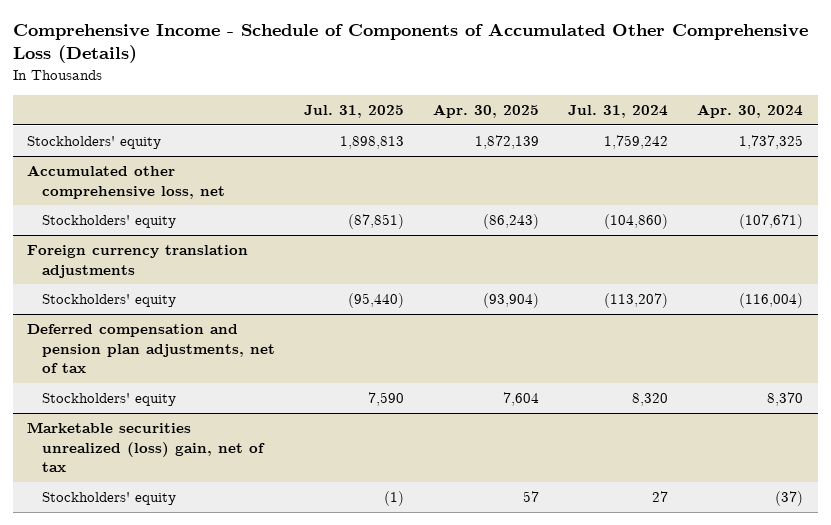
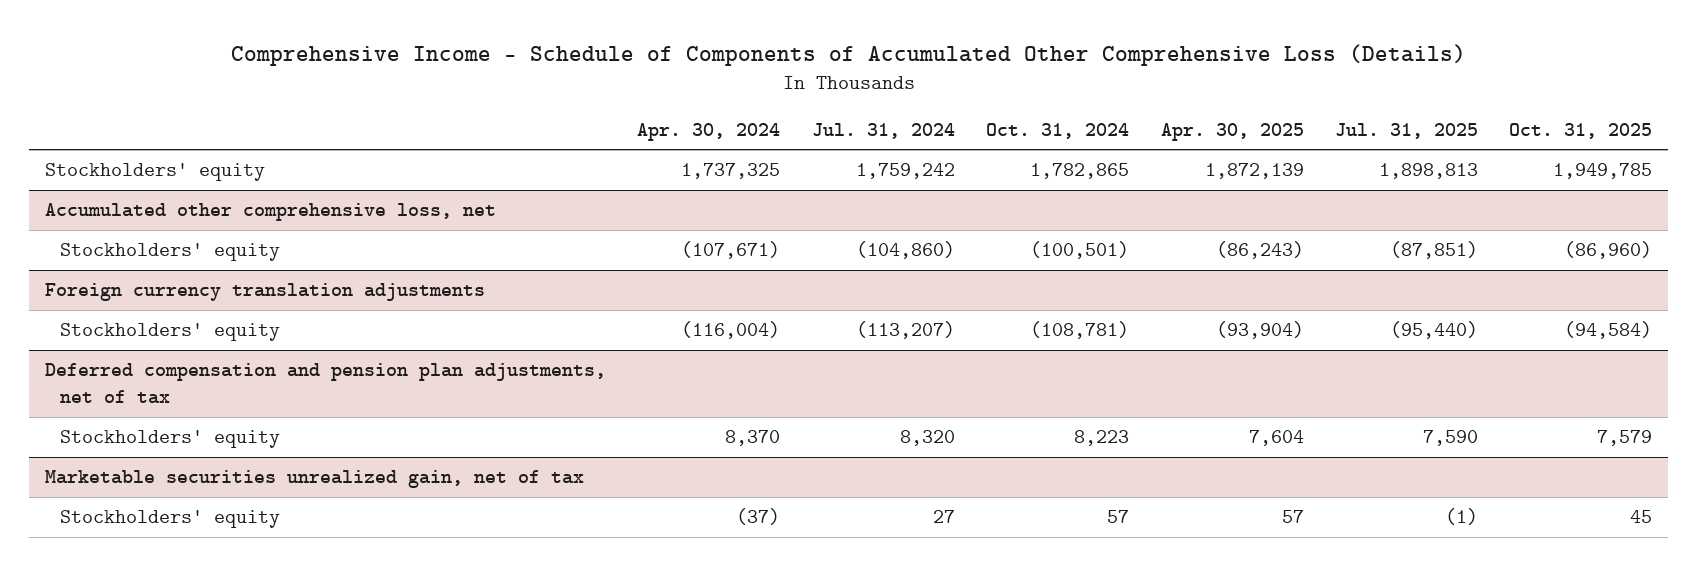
- | Jul. 31, 2025 | Apr. 30, 2025 | Jul. 31, 2024 | Apr. 30, 2024
+ | Apr. 30, 2024 | Jul. 31, 2024 | Oct. 31, 2024 | Apr. 30, 2025 | Jul. 31, 2025 | Oct. 31, 2025
- Marketable securities unrealized (loss) gain, net of tax
+ Marketable securities unrealized gain, net of tax

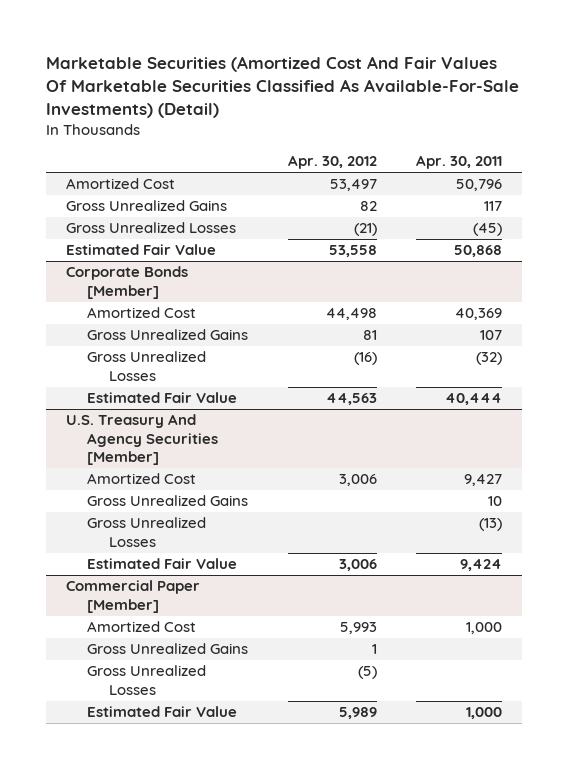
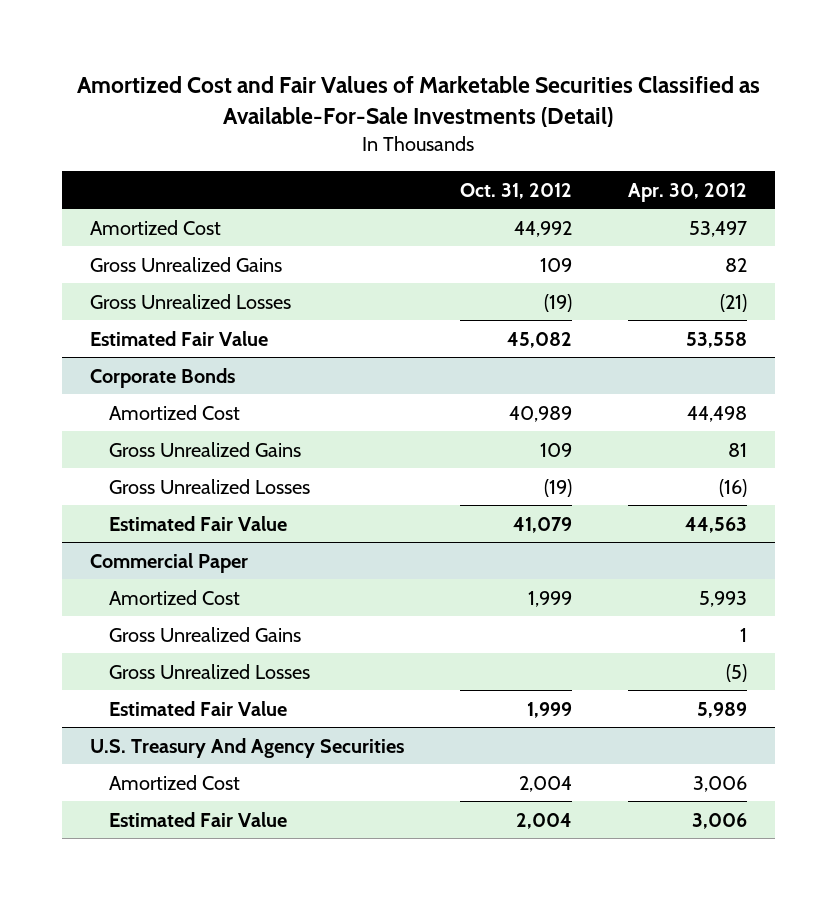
- Marketable Securities (Amortized Cost And Fair Values Of Marketable Securities Classified As Available-For-Sale Investments) (Detail)
+ Amortized Cost and Fair Values of Marketable Securities Classified as Available-For-Sale Investments (Detail)
- | Apr. 30, 2012 | Apr. 30, 2011
+ | Oct. 31, 2012 | Apr. 30, 2012
- Corporate Bonds [Member]
+ Corporate Bonds
- U.S. Treasury And Agency Securities [Member]
- Amortized Cost | 3,006 | 9,427
- Gross Unrealized Gains | | 10
- Gross Unrealized Losses | | (13)
- Estimated Fair Value | 3,006 | 9,424
- Commercial Paper [Member]
+ Commercial Paper
+ U.S. Treasury And Agency Securities
+ Amortized Cost | 2,004 | 3,006
+ Estimated Fair Value | 2,004 | 3,006

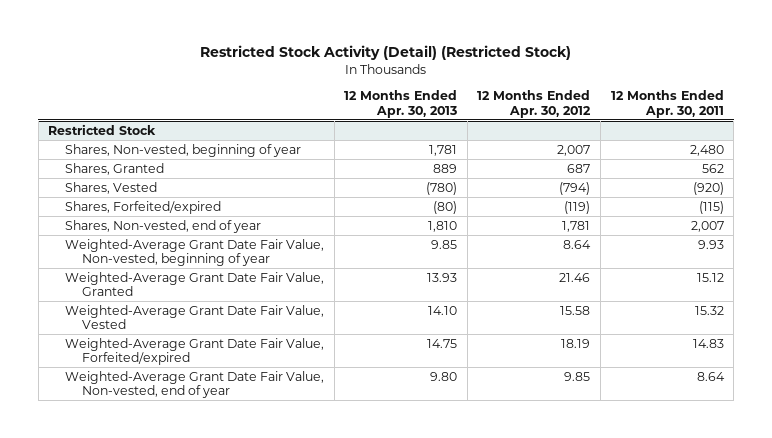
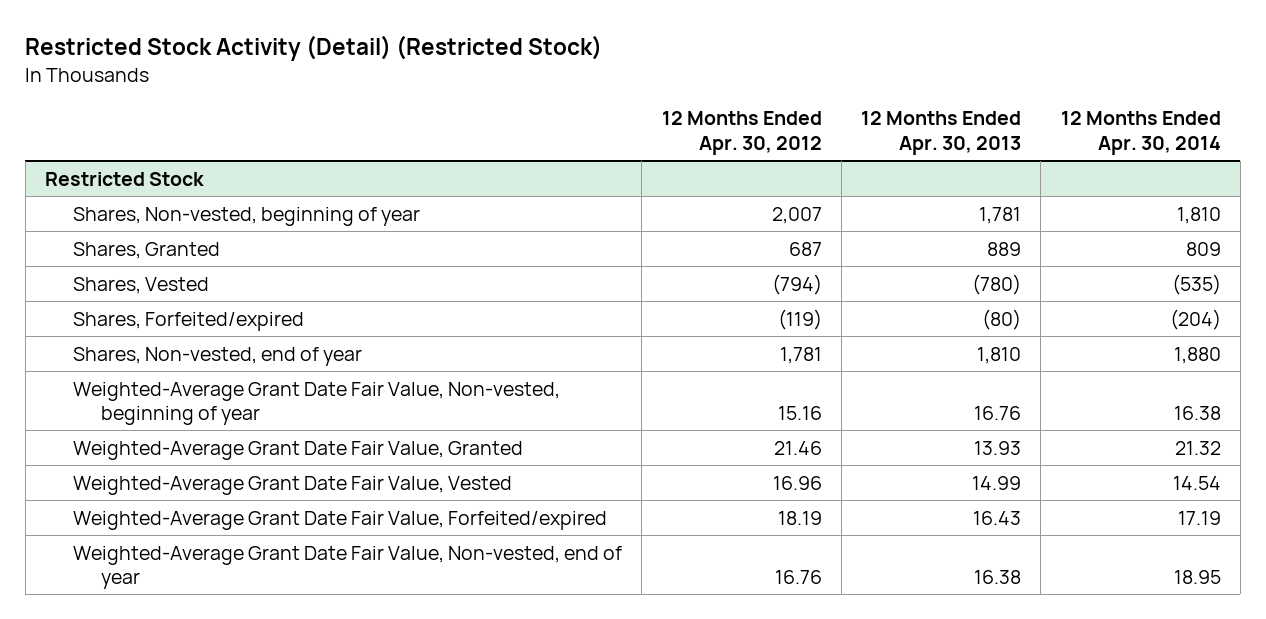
- | 12 Months Ended Apr. 30, 2013 | 12 Months Ended Apr. 30, 2012 | 12 Months Ended Apr. 30, 2011
+ | 12 Months Ended Apr. 30, 2012 | 12 Months Ended Apr. 30, 2013 | 12 Months Ended Apr. 30, 2014
@ Restricted Stock
- Weighted-Average Grant Date Fair Value, Non-vested, beginning of year | 9.85 | 8.64 | 9.93
+ Weighted-Average Grant Date Fair Value, Non-vested, beginning of year | 15.16 | 16.76 | 16.38
- Weighted-Average Grant Date Fair Value, Vested | 14.10 | 15.58 | 15.32
- Weighted-Average Grant Date Fair Value, Forfeited/expired | 14.75 | 18.19 | 14.83
- Weighted-Average Grant Date Fair Value, Non-vested, end of year | 9.80 | 9.85 | 8.64
+ Weighted-Average Grant Date Fair Value, Vested | 16.96 | 14.99 | 14.54
+ Weighted-Average Grant Date Fair Value, Forfeited/expired | 18.19 | 16.43 | 17.19
+ Weighted-Average Grant Date Fair Value, Non-vested, end of year | 16.76 | 16.38 | 18.95

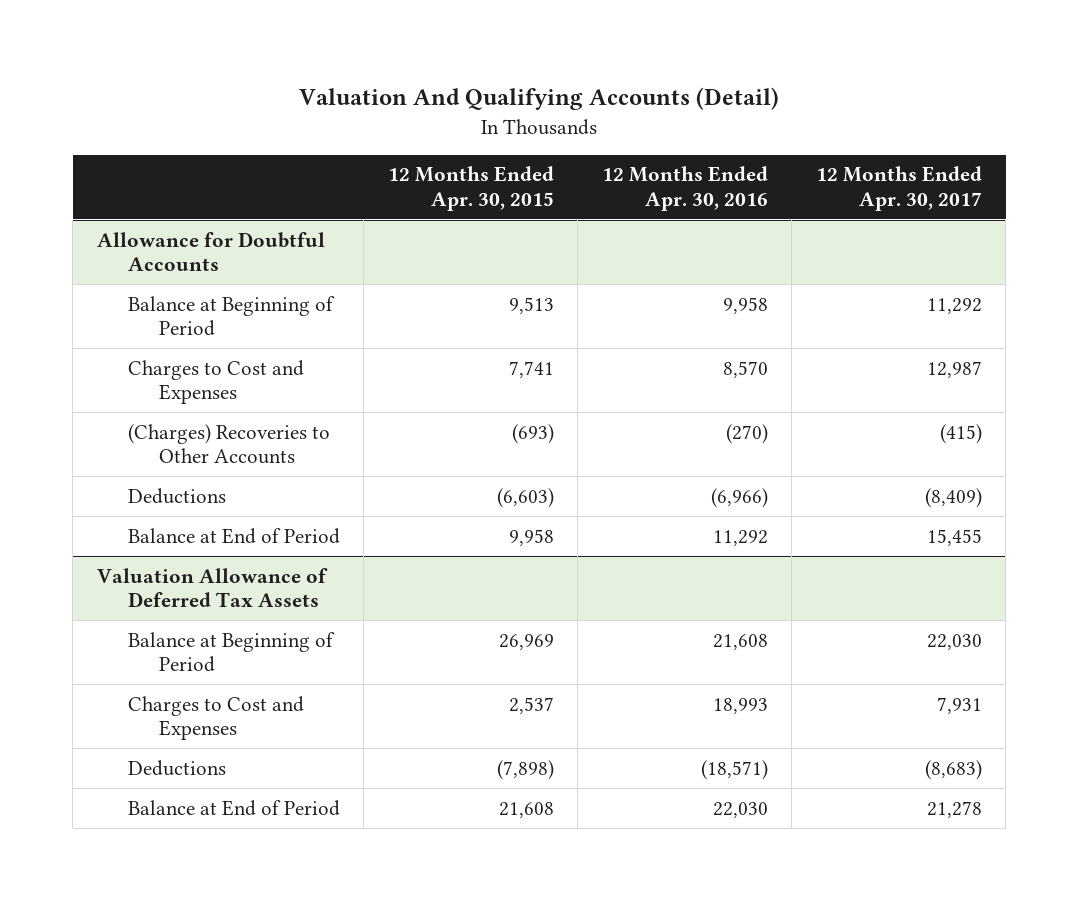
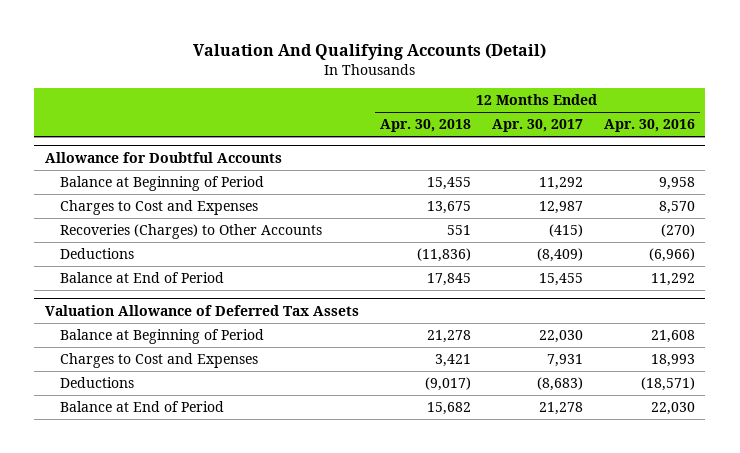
- | 12 Months Ended Apr. 30, 2015 | 12 Months Ended Apr. 30, 2016 | 12 Months Ended Apr. 30, 2017
+ | 12 Months Ended Apr. 30, 2018 | 12 Months Ended Apr. 30, 2017 | 12 Months Ended Apr. 30, 2016
@ Allowance for Doubtful Accounts
- (Charges) Recoveries to Other Accounts | (693) | (270) | (415)
+ Recoveries (Charges) to Other Accounts | 551 | (415) | (270)

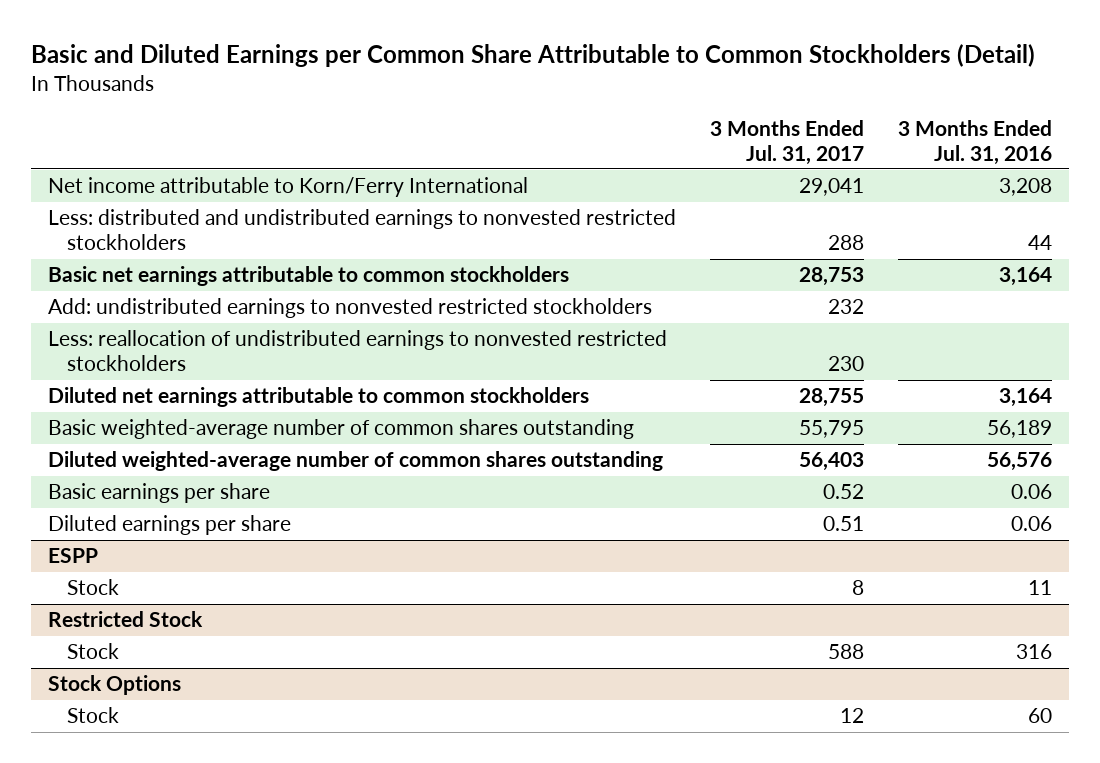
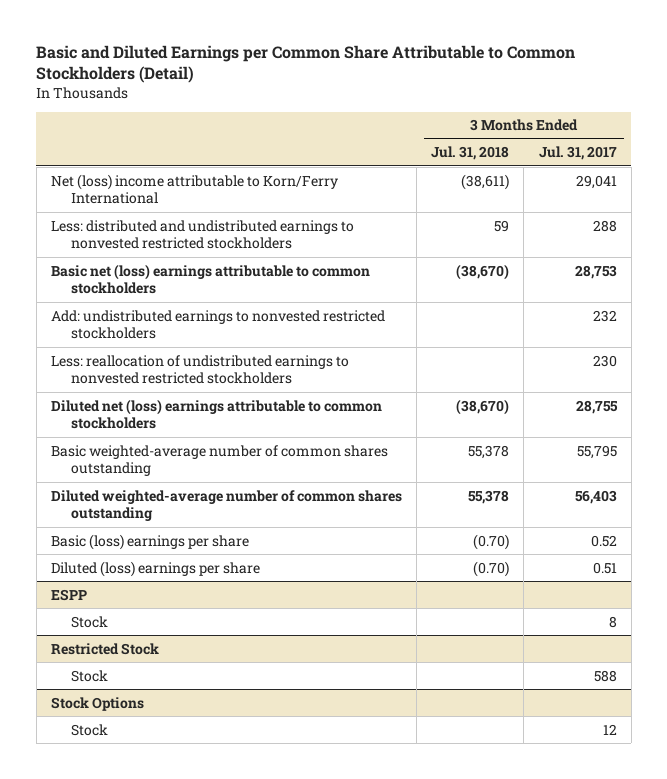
- | 3 Months Ended Jul. 31, 2017 | 3 Months Ended Jul. 31, 2016
+ | 3 Months Ended Jul. 31, 2018 | 3 Months Ended Jul. 31, 2017
- Net income attributable to Korn/Ferry International | 29,041 | 3,208
+ Net (loss) income attributable to Korn/Ferry International | (38,611) | 29,041
- Basic net earnings attributable to common stockholders | 28,753 | 3,164
+ Basic net (loss) earnings attributable to common stockholders | (38,670) | 28,753
- Diluted net earnings attributable to common stockholders | 28,755 | 3,164
+ Diluted net (loss) earnings attributable to common stockholders | (38,670) | 28,755
- Basic earnings per share | 0.52 | 0.06
- Diluted earnings per share | 0.51 | 0.06
+ Basic (loss) earnings per share | (0.70) | 0.52
+ Diluted (loss) earnings per share | (0.70) | 0.51

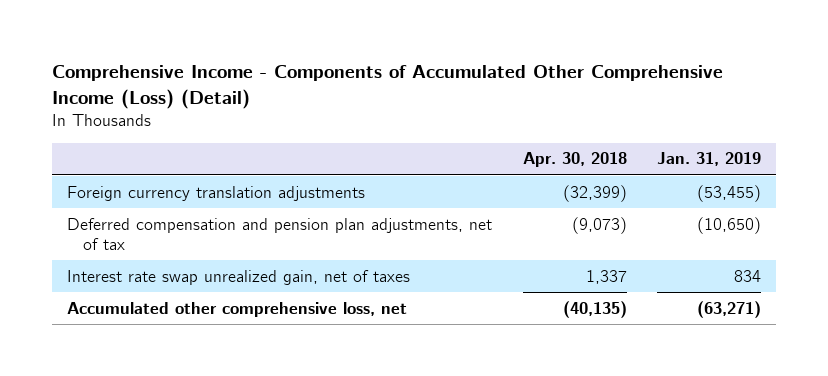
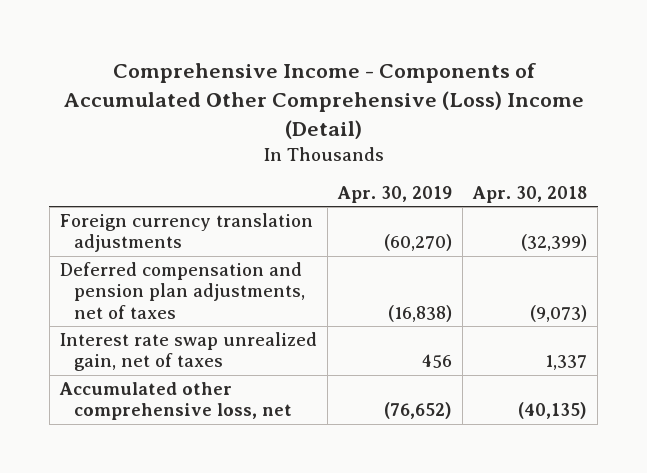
- Comprehensive Income - Components of Accumulated Other Comprehensive Income (Loss) (Detail)
+ Comprehensive Income - Components of Accumulated Other Comprehensive (Loss) Income (Detail)
- | Apr. 30, 2018 | Jan. 31, 2019
+ | Apr. 30, 2019 | Apr. 30, 2018
- Deferred compensation and pension plan adjustments, net of tax | (9,073) | (10,650)
+ Deferred compensation and pension plan adjustments, net of taxes | (16,838) | (9,073)

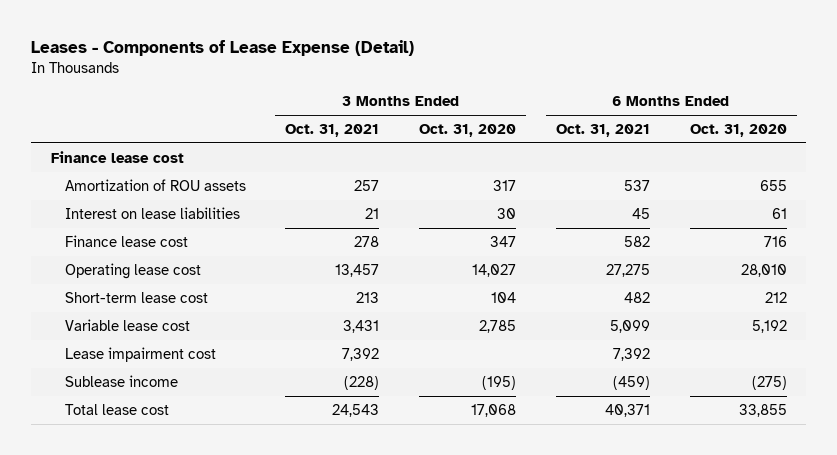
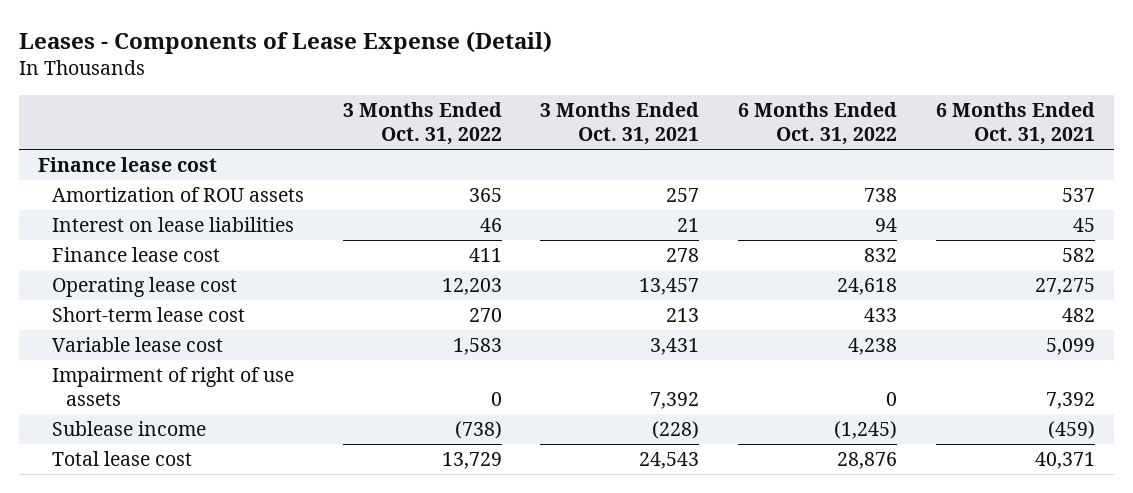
- | 3 Months Ended Oct. 31, 2021 | 3 Months Ended Oct. 31, 2020 | 6 Months Ended Oct. 31, 2021 | 6 Months Ended Oct. 31, 2020
+ | 3 Months Ended Oct. 31, 2022 | 3 Months Ended Oct. 31, 2021 | 6 Months Ended Oct. 31, 2022 | 6 Months Ended Oct. 31, 2021
- Lease impairment cost | 7,392 | | 7,392 |
+ Impairment of right of use assets | 0 | 7,392 | 0 | 7,392

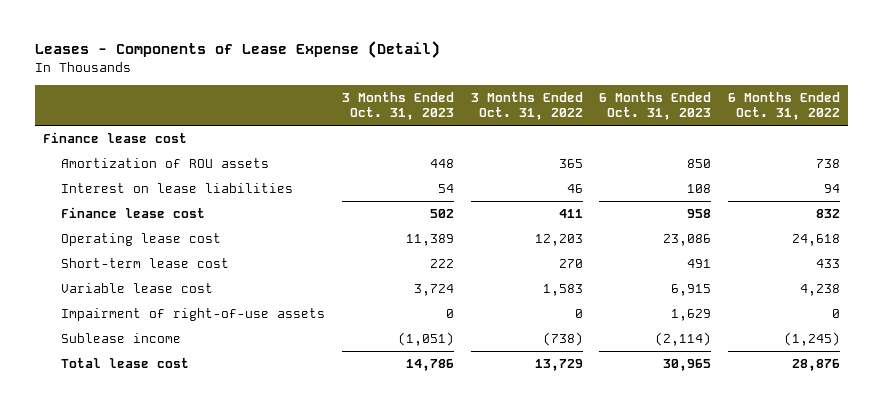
- | 3 Months Ended Oct. 31, 2022 | 3 Months Ended Oct. 31, 2021 | 6 Months Ended Oct. 31, 2022 | 6 Months Ended Oct. 31, 2021
+ | 3 Months Ended Oct. 31, 2023 | 3 Months Ended Oct. 31, 2022 | 6 Months Ended Oct. 31, 2023 | 6 Months Ended Oct. 31, 2022
- Impairment of right of use assets | 0 | 7,392 | 0 | 7,392
+ Impairment of right-of-use assets | 0 | 0 | 1,629 | 0

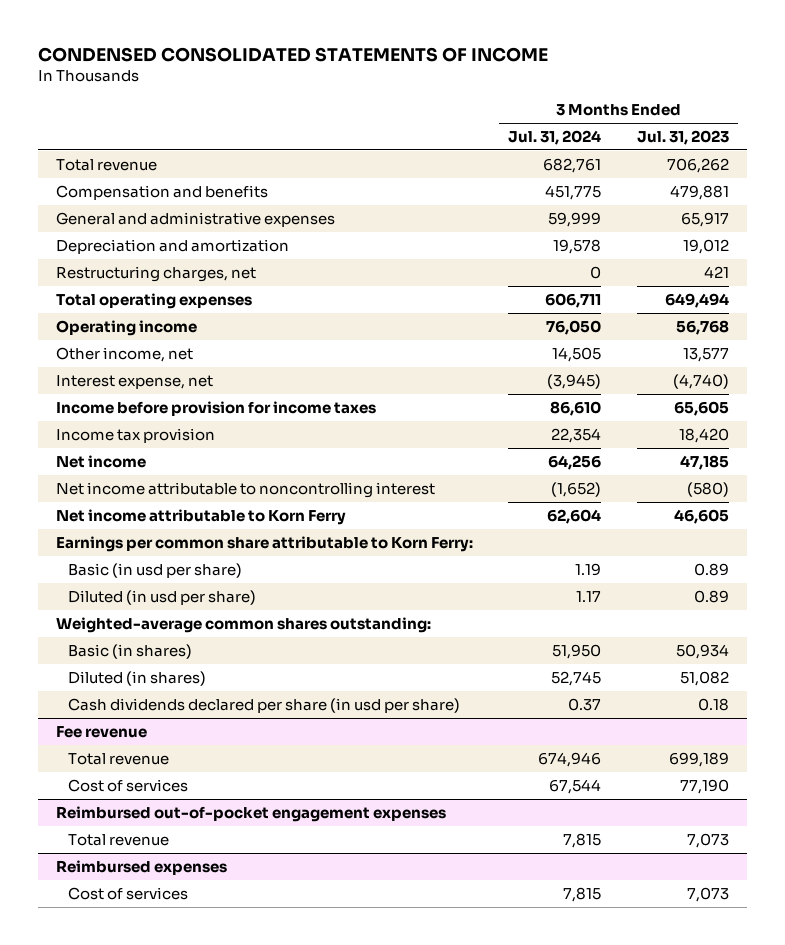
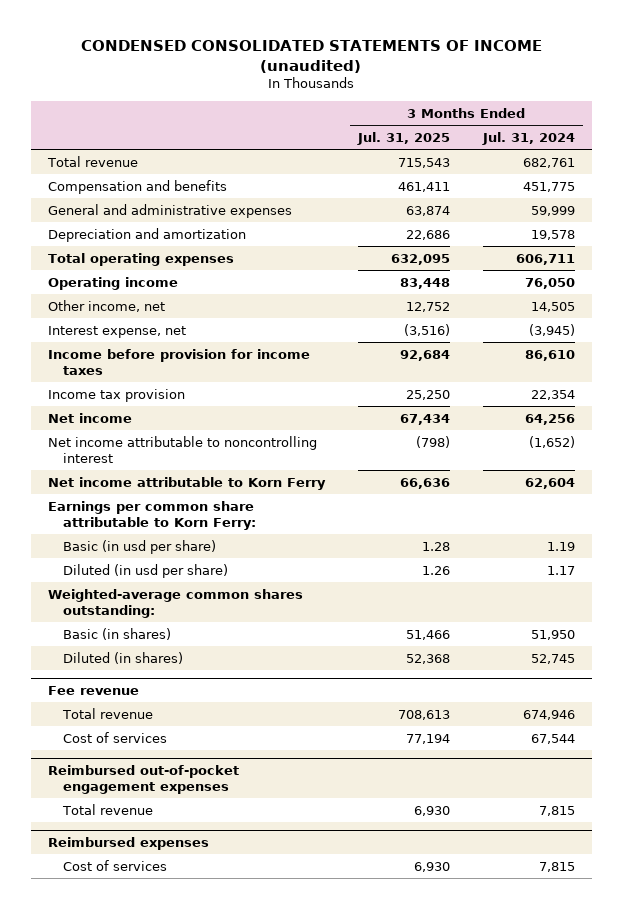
- CONDENSED CONSOLIDATED STATEMENTS OF INCOME
+ CONDENSED CONSOLIDATED STATEMENTS OF INCOME (unaudited)
- | 3 Months Ended Jul. 31, 2024 | 3 Months Ended Jul. 31, 2023
+ | 3 Months Ended Jul. 31, 2025 | 3 Months Ended Jul. 31, 2024
- Restructuring charges, net | 0 | 421
- Cash dividends declared per share (in usd per share) | 0.37 | 0.18

